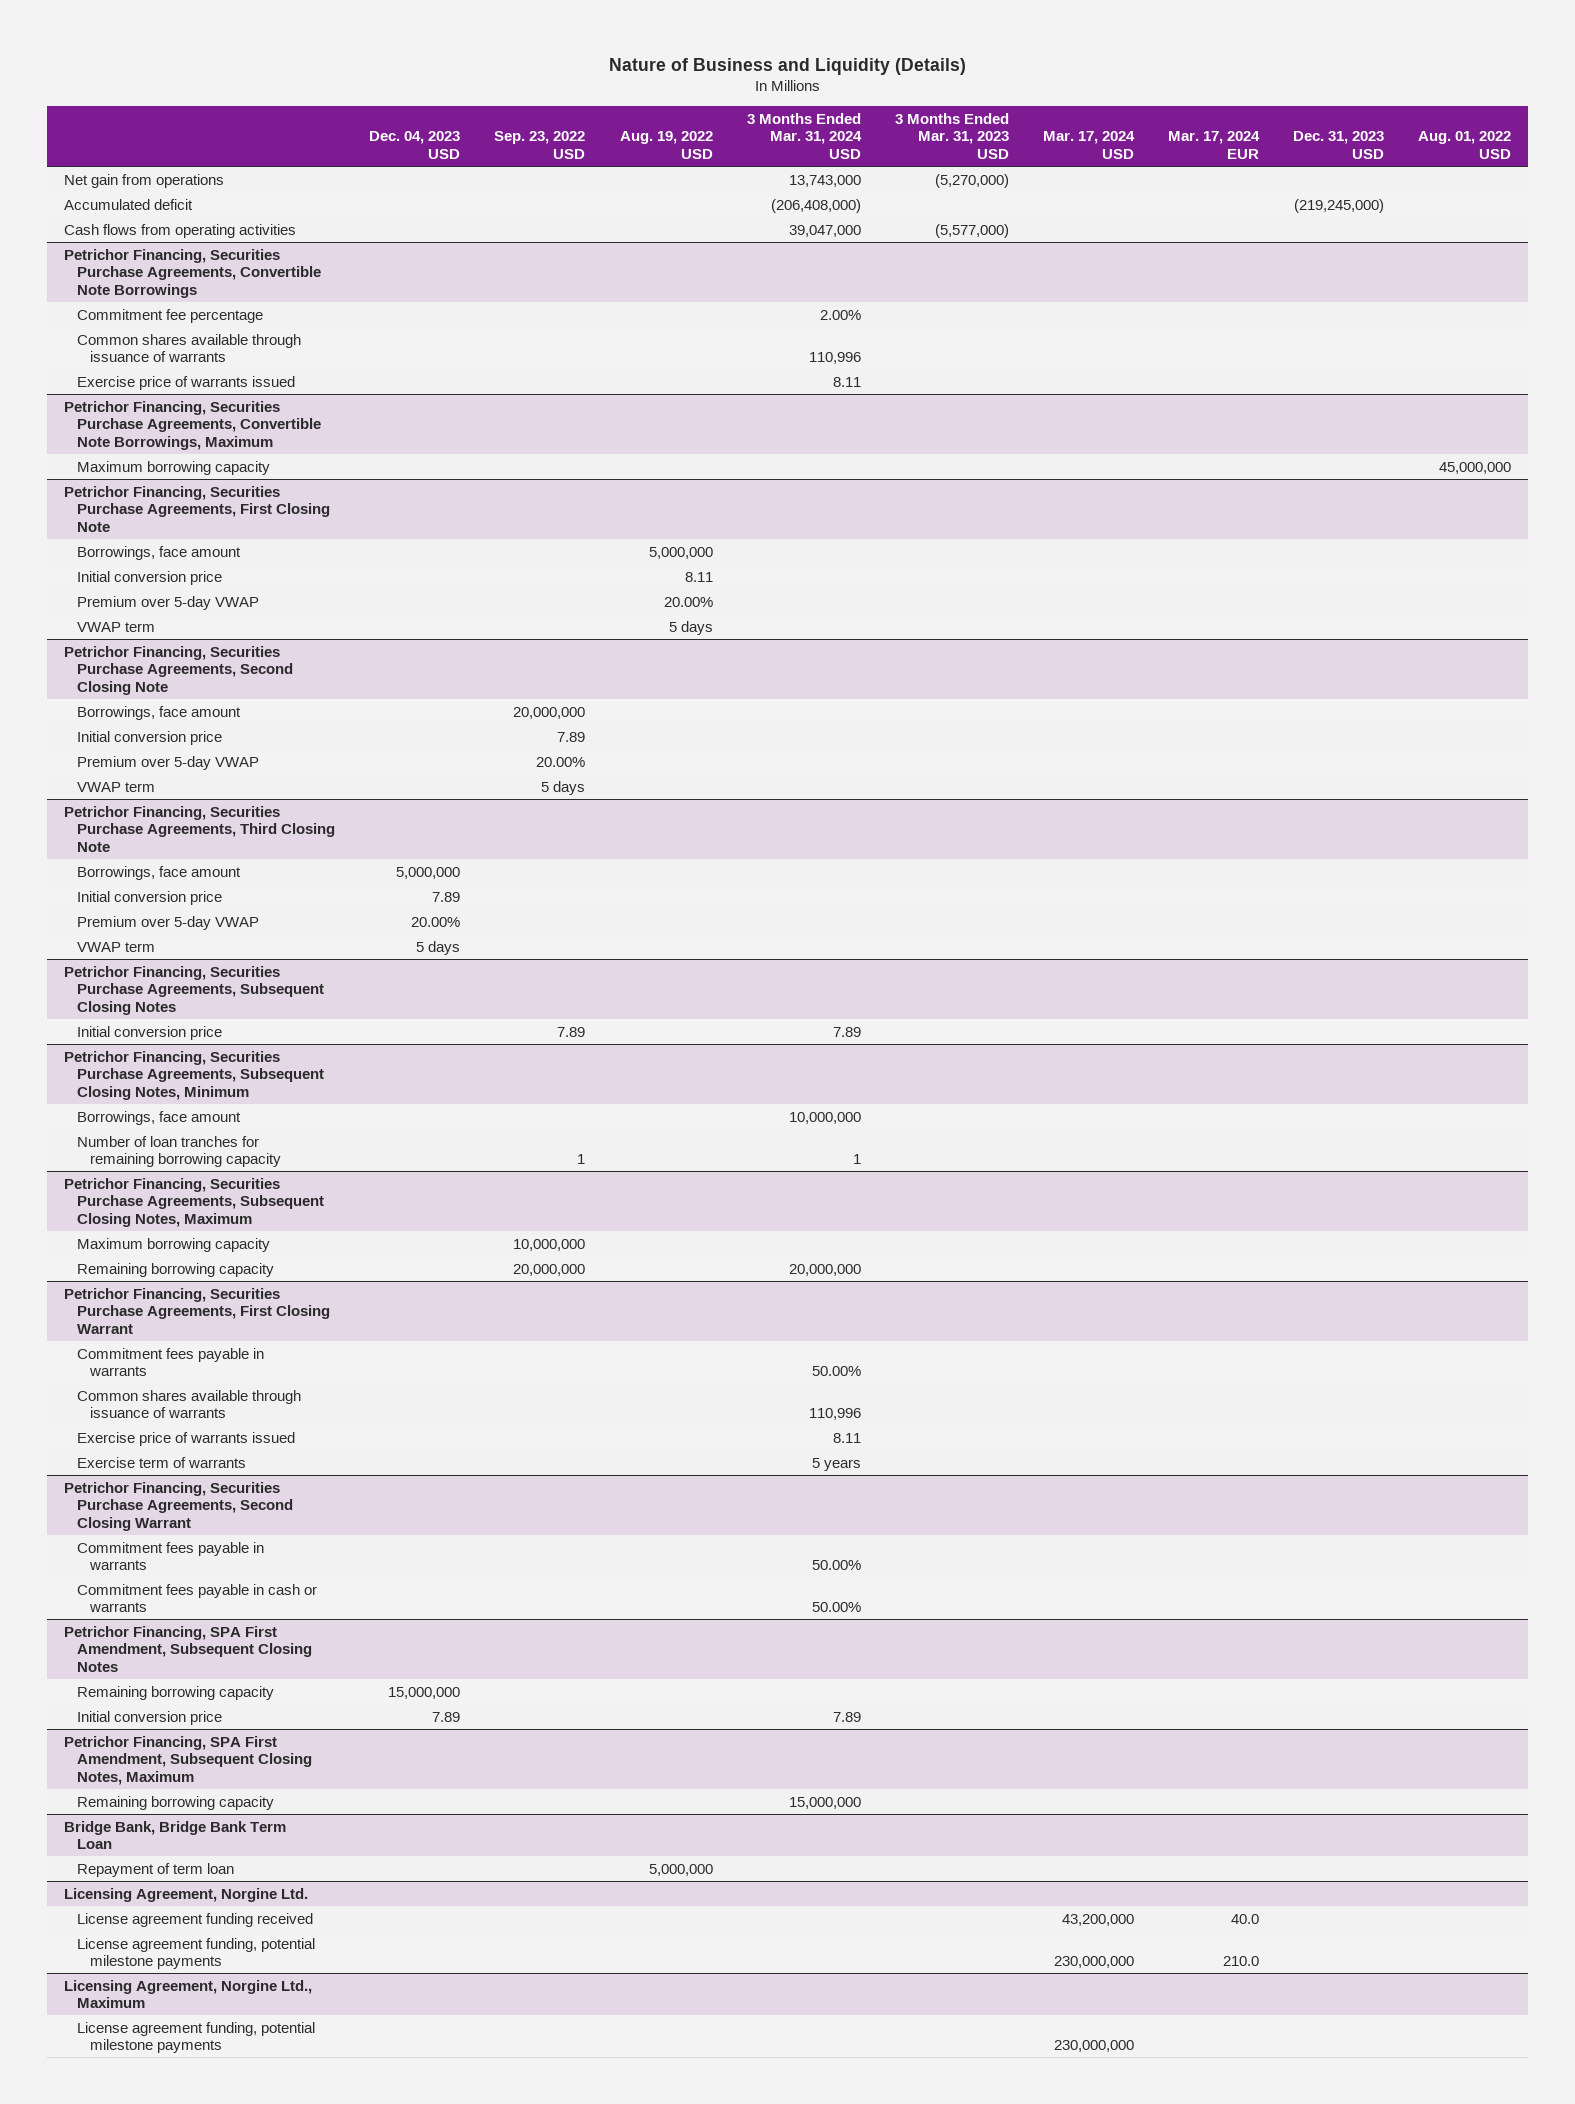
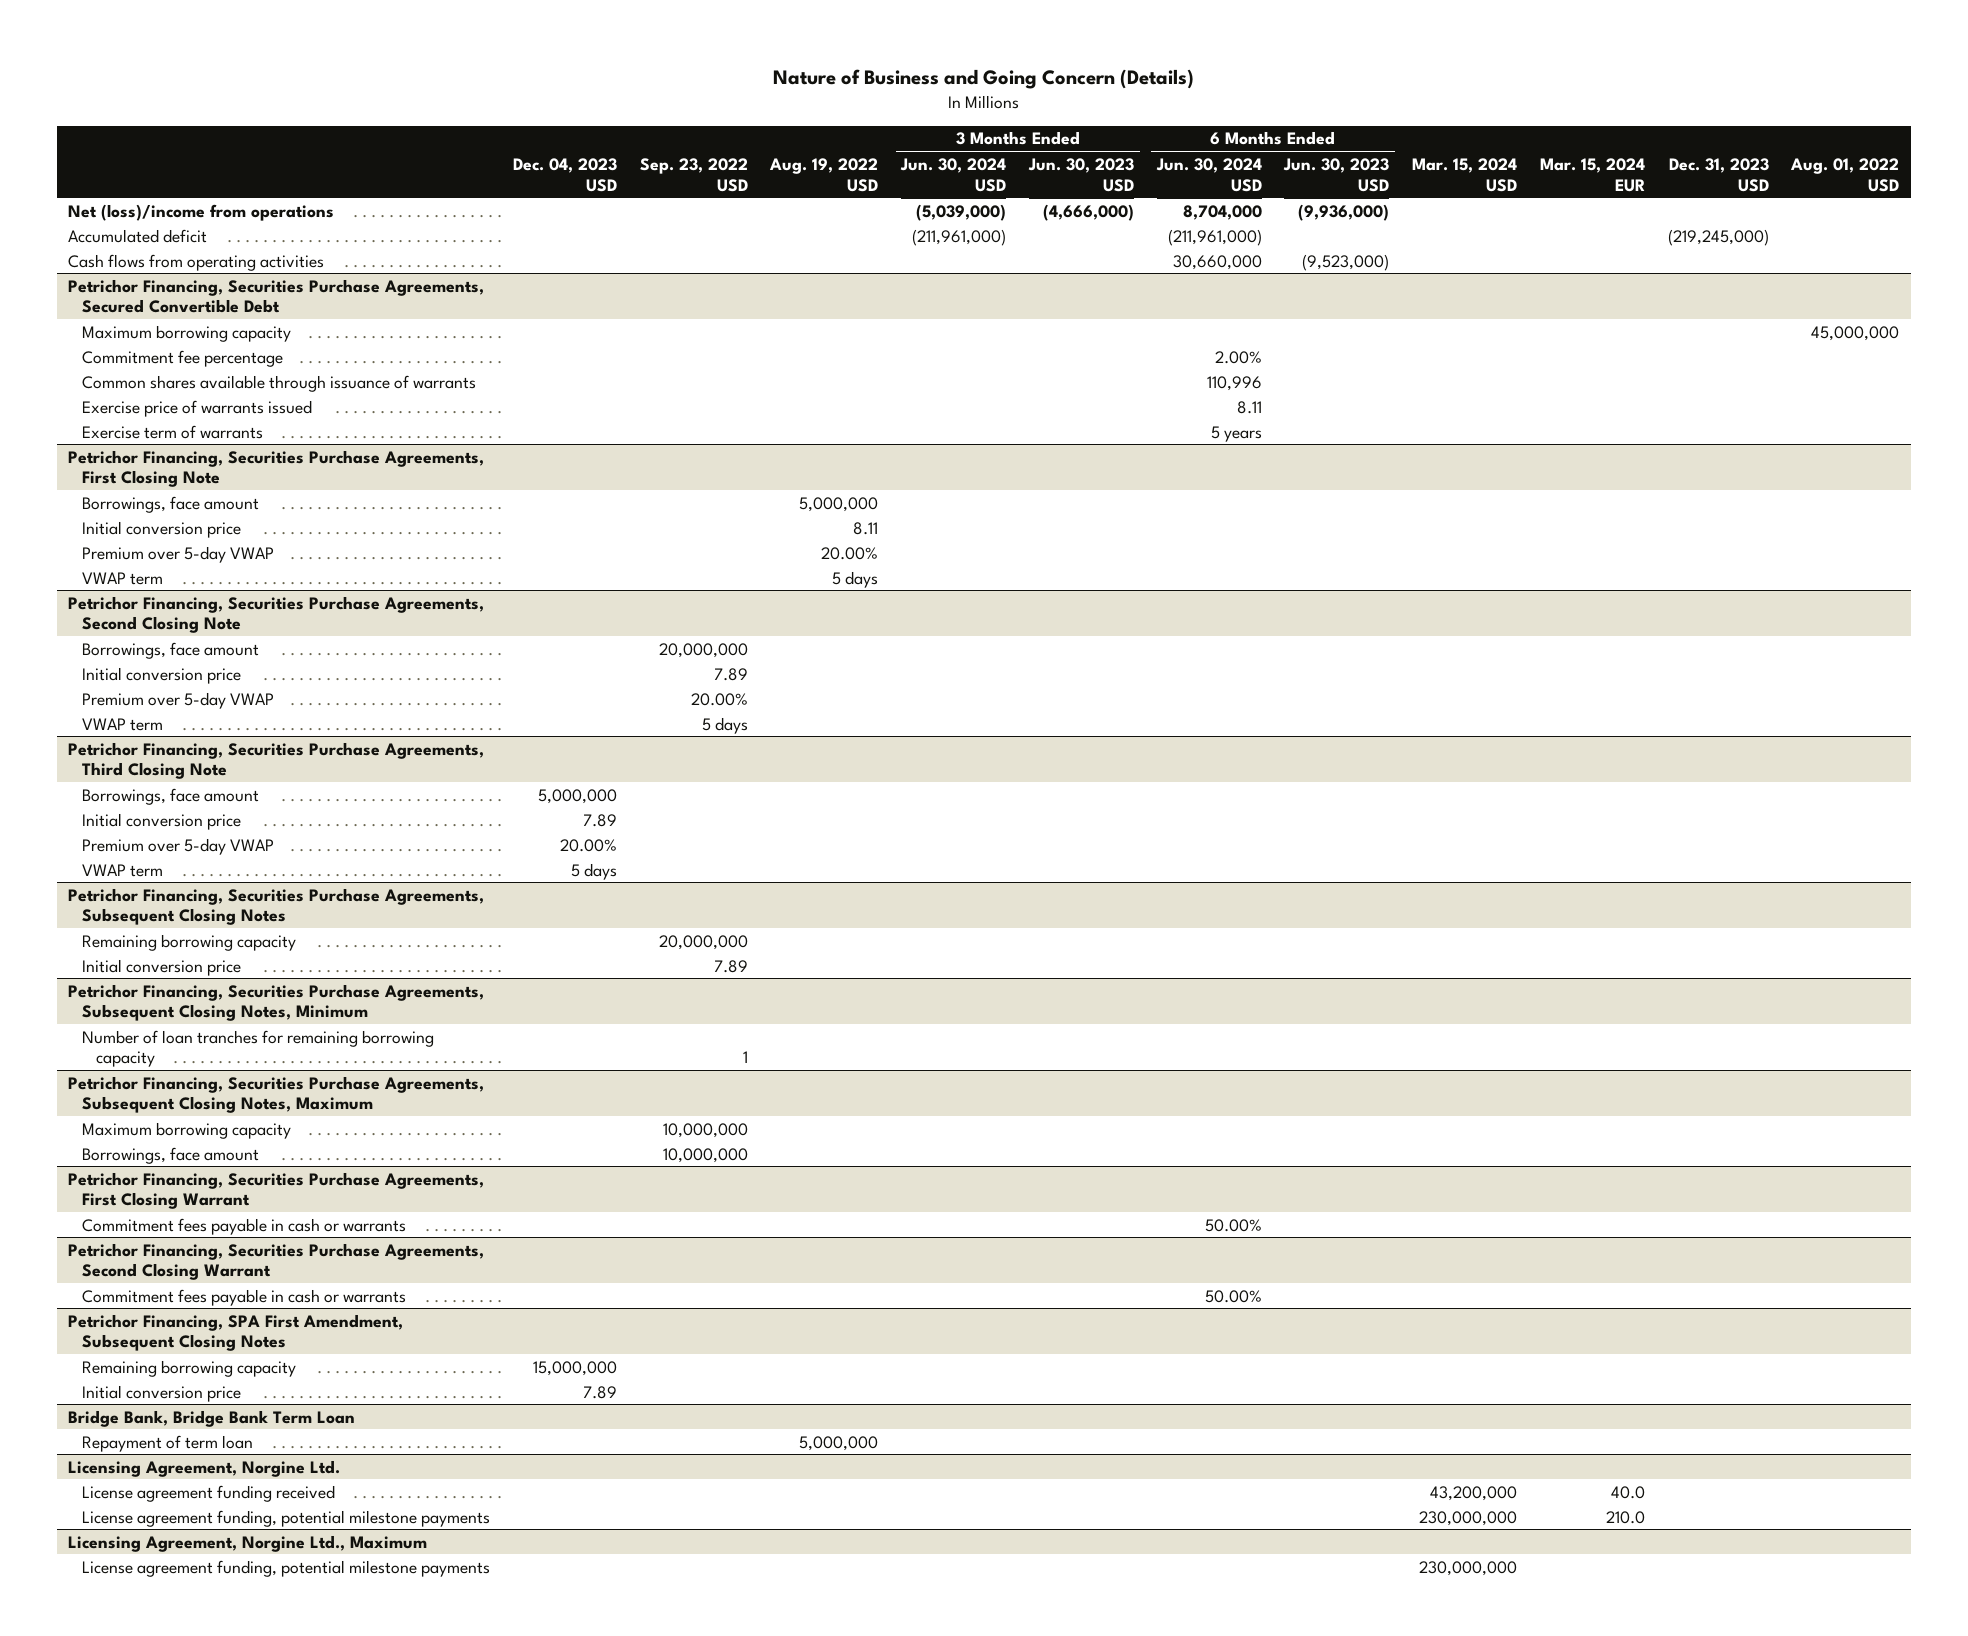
- Nature of Business and Liquidity (Details)
+ Nature of Business and Going Concern (Details)
- | Dec. 04, 2023 USD | Sep. 23, 2022 USD | Aug. 19, 2022 USD | 3 Months Ended Mar. 31, 2024 USD | 3 Months Ended Mar. 31, 2023 USD | Mar. 17, 2024 USD | Mar. 17, 2024 EUR | Dec. 31, 2023 USD | Aug. 01, 2022 USD
+ | Dec. 04, 2023 USD | Sep. 23, 2022 USD | Aug. 19, 2022 USD | 3 Months Ended Jun. 30, 2024 USD | 3 Months Ended Jun. 30, 2023 USD | 6 Months Ended Jun. 30, 2024 USD | 6 Months Ended Jun. 30, 2023 USD | Mar. 15, 2024 USD | Mar. 15, 2024 EUR | Dec. 31, 2023 USD | Aug. 01, 2022 USD
- Net gain from operations | | | | 13,743,000 | (5,270,000) | | | |
+ Net (loss)/income from operations | | | | (5,039,000) | (4,666,000) | 8,704,000 | (9,936,000) | | | |
- Petrichor Financing, Securities Purchase Agreements, Convertible Note Borrowings
+ Petrichor Financing, Securities Purchase Agreements, Secured Convertible Debt
+ Maximum borrowing capacity | | | | | | | | | | | 45,000,000
- Petrichor Financing, Securities Purchase Agreements, Convertible Note Borrowings, Maximum
- Maximum borrowing capacity | | | | | | | | | 45,000,000
+ Exercise term of warrants | | | | | | 5 years | | | | |
@ Petrichor Financing, Securities Purchase Agreements, Subsequent Closing Notes
+ Remaining borrowing capacity | | 20,000,000 | | | | | | | | |
@ Petrichor Financing, Securities Purchase Agreements, Subsequent Closing Notes, Minimum
- Borrowings, face amount | | | | 10,000,000 | | | | |
@ Petrichor Financing, Securities Purchase Agreements, Subsequent Closing Notes, Maximum
- Remaining borrowing capacity | | 20,000,000 | | 20,000,000 | | | | |
+ Borrowings, face amount | | 10,000,000 | | | | | | | | |
@ Petrichor Financing, Securities Purchase Agreements, First Closing Warrant
- Commitment fees payable in warrants | | | | 50.00% | | | | |
- Common shares available through issuance of warrants | | | | 110,996 | | | | |
- Exercise price of warrants issued | | | | 8.11 | | | | |
- Exercise term of warrants | | | | 5 years | | | | |
+ Commitment fees payable in cash or warrants | | | | | | 50.00% | | | | |
@ Petrichor Financing, Securities Purchase Agreements, Second Closing Warrant
- Commitment fees payable in warrants | | | | 50.00% | | | | |
- Petrichor Financing, SPA First Amendment, Subsequent Closing Notes, Maximum
- Remaining borrowing capacity | | | | 15,000,000 | | | | |

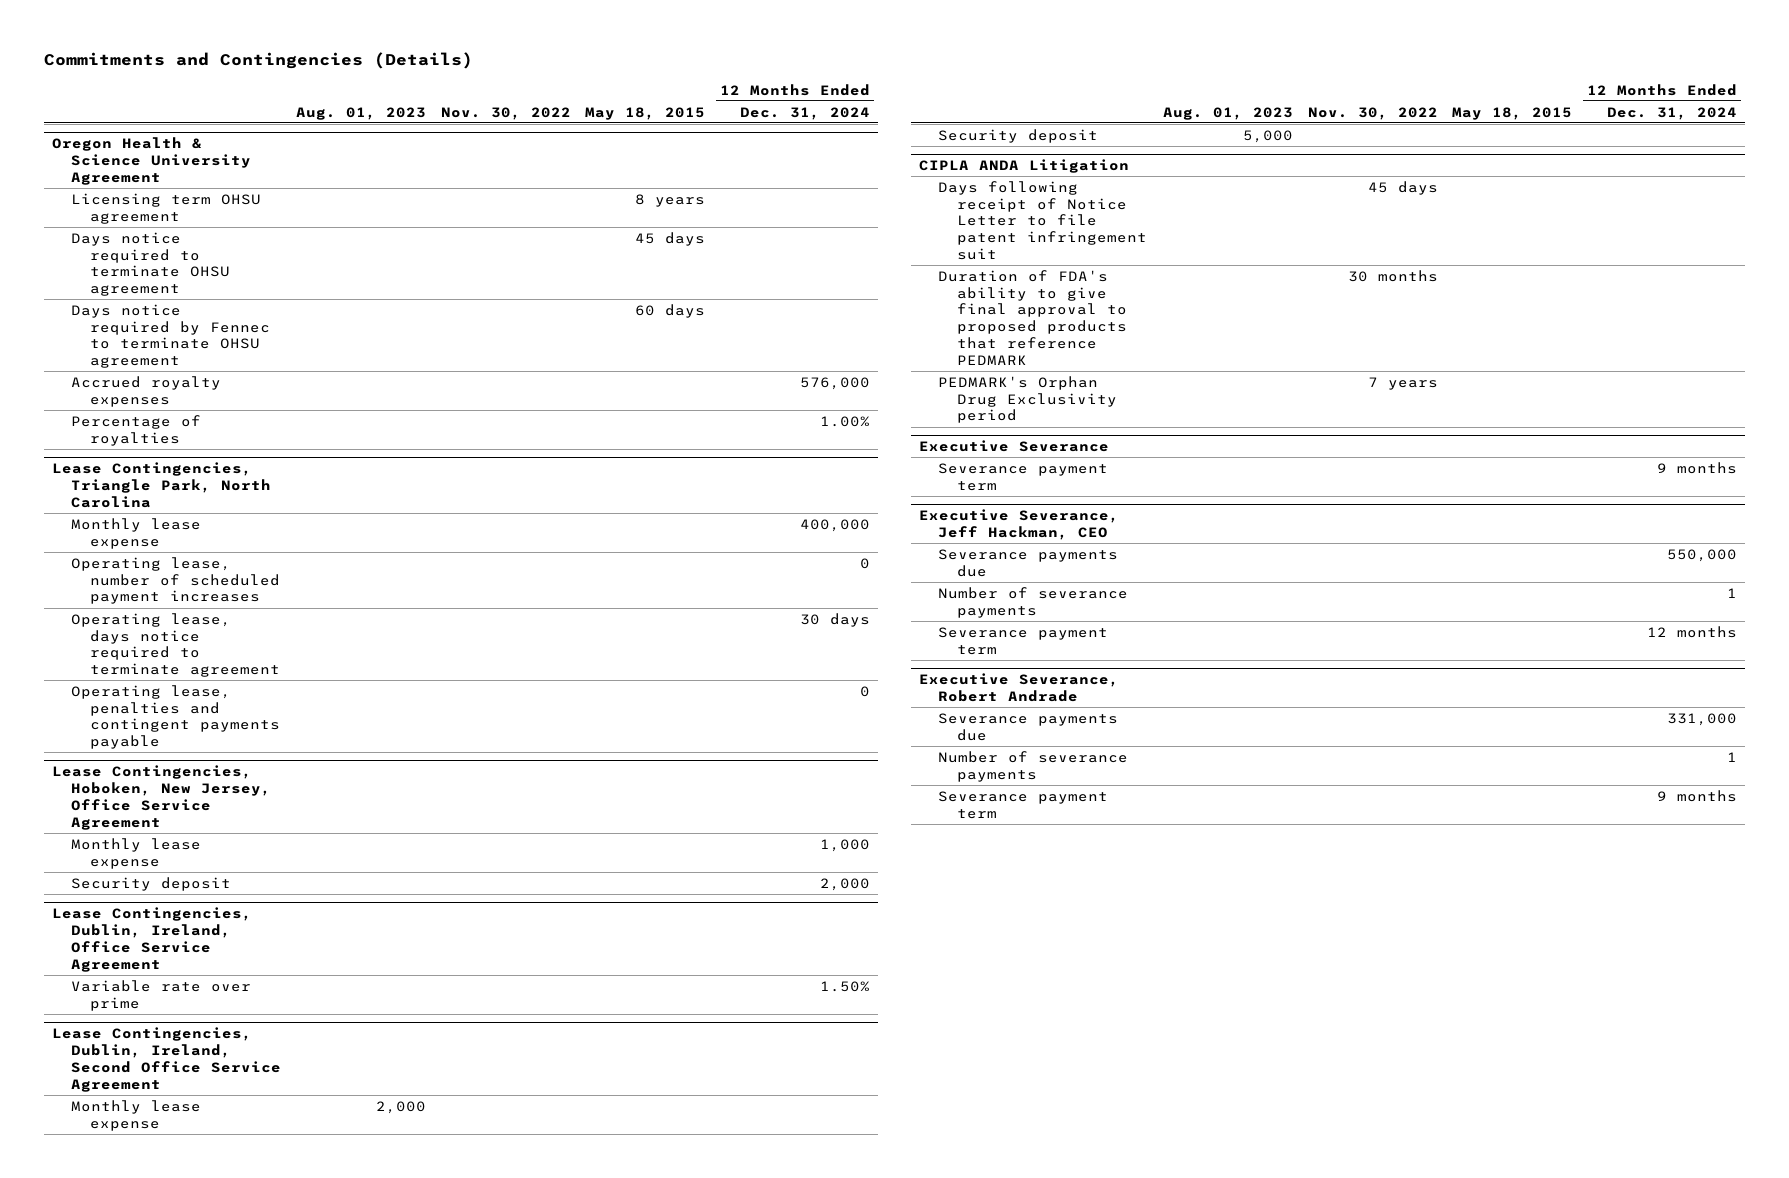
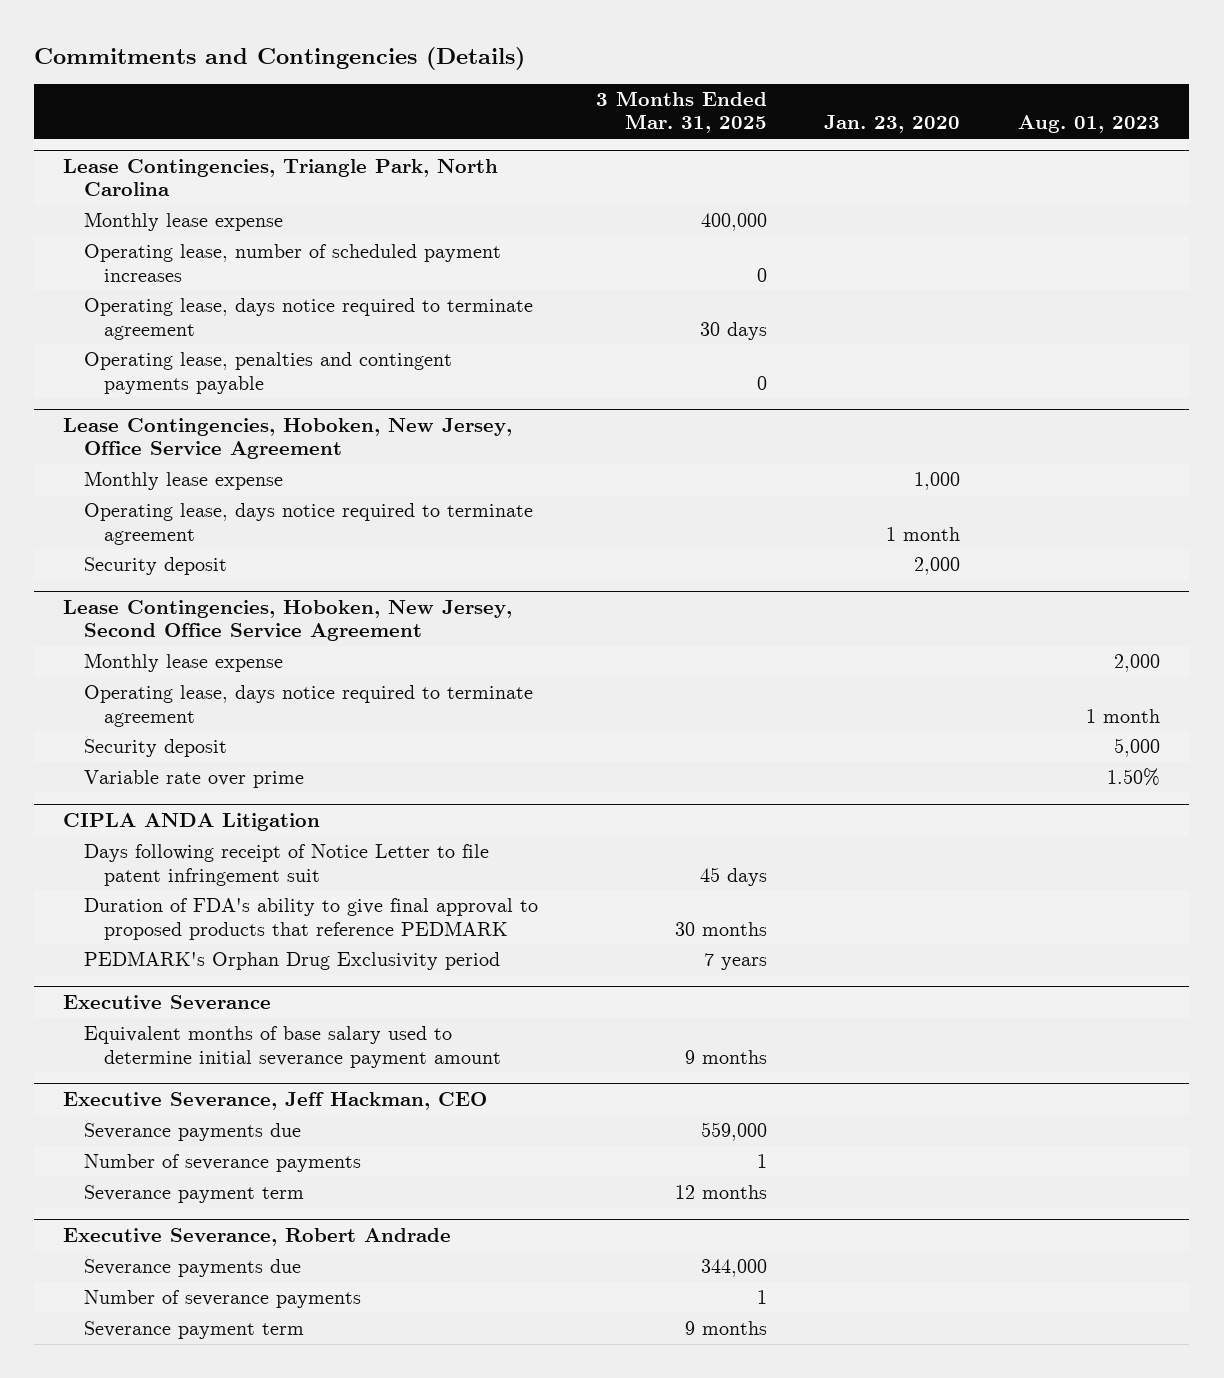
- | Aug. 01, 2023 | Nov. 30, 2022 | May 18, 2015 | 12 Months Ended Dec. 31, 2024
+ | 3 Months Ended Mar. 31, 2025 | Jan. 23, 2020 | Aug. 01, 2023
- Oregon Health & Science University Agreement
- Licensing term OHSU agreement | | | 8 years |
- Days notice required to terminate OHSU agreement | | | 45 days |
- Days notice required by Fennec to terminate OHSU agreement | | | 60 days |
- Accrued royalty expenses | | | | 576,000
- Percentage of royalties | | | | 1.00%
@ Lease Contingencies, Hoboken, New Jersey, Office Service Agreement
+ Operating lease, days notice required to terminate agreement | | 1 month |
- Lease Contingencies, Dublin, Ireland, Office Service Agreement
- Variable rate over prime | | | | 1.50%
- Lease Contingencies, Dublin, Ireland, Second Office Service Agreement
+ Lease Contingencies, Hoboken, New Jersey, Second Office Service Agreement
+ Operating lease, days notice required to terminate agreement | | | 1 month
+ Variable rate over prime | | | 1.50%
@ Executive Severance
- Severance payment term | | | | 9 months
+ Equivalent months of base salary used to determine initial severance payment amount | 9 months | |

